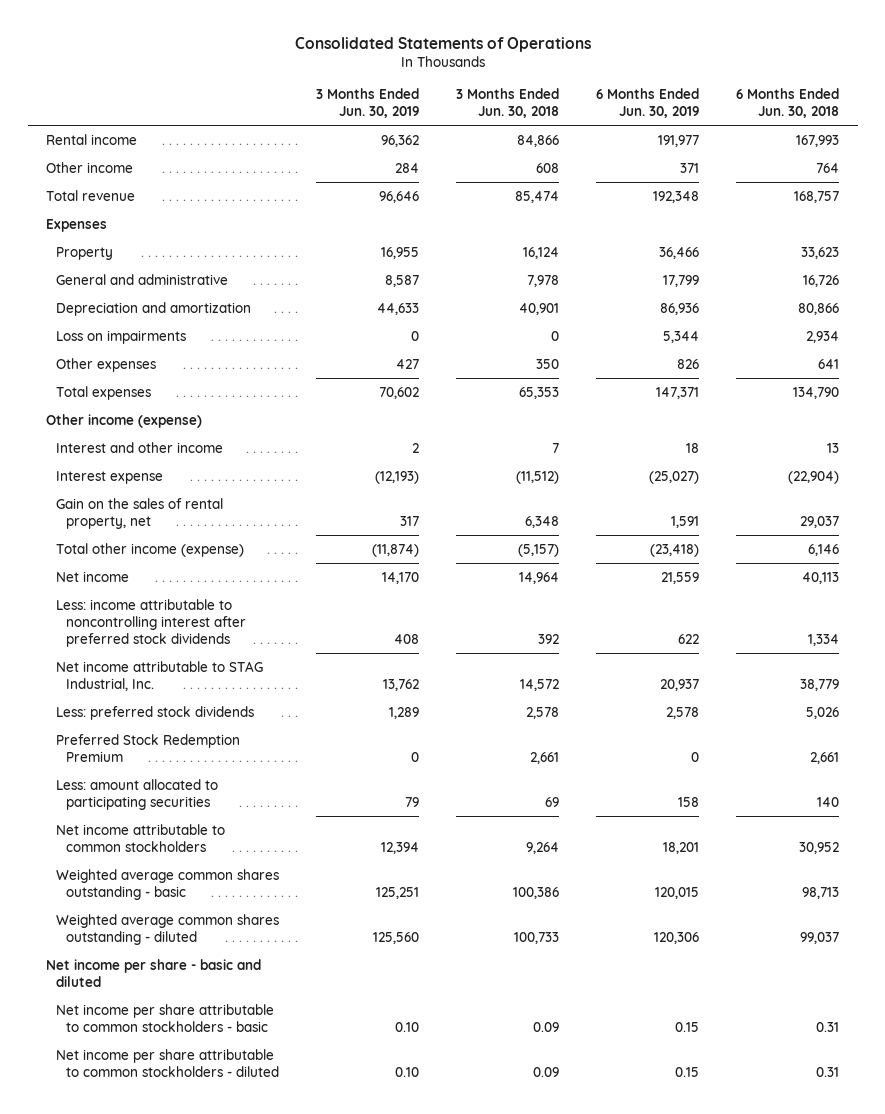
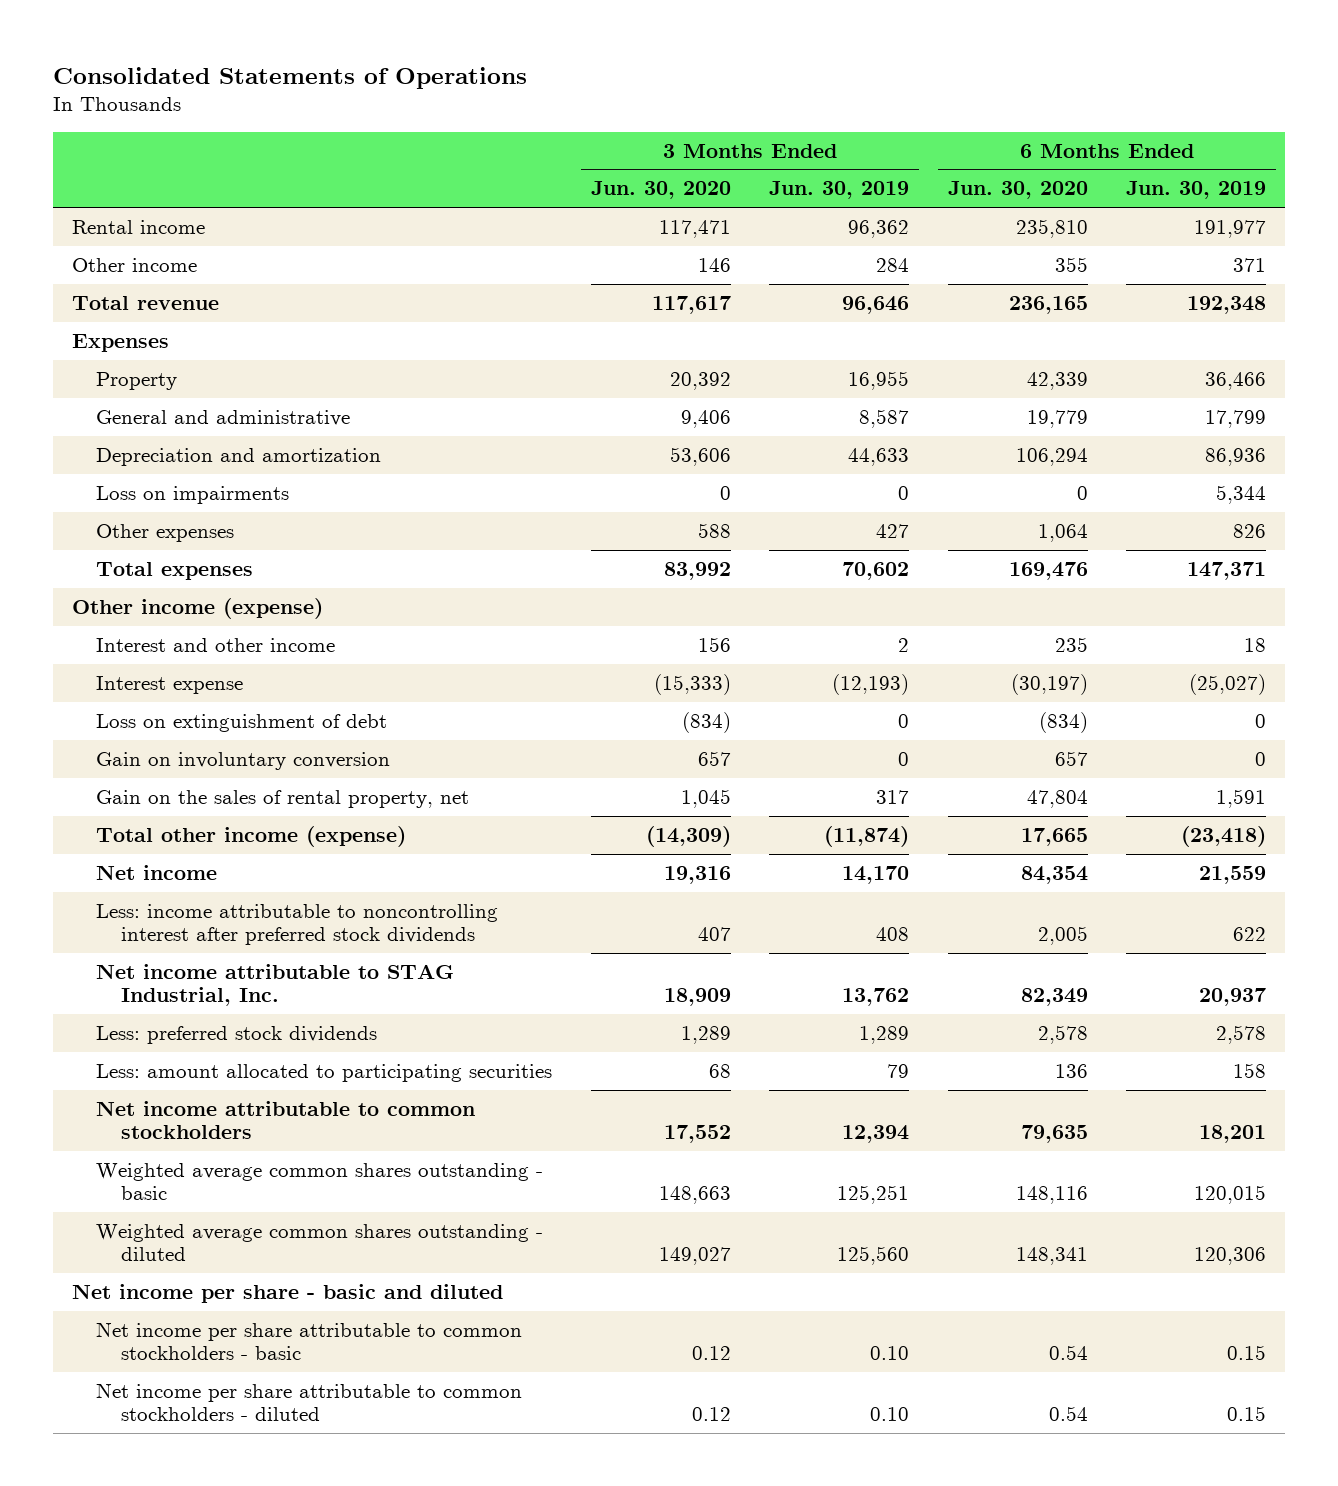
- | 3 Months Ended Jun. 30, 2019 | 3 Months Ended Jun. 30, 2018 | 6 Months Ended Jun. 30, 2019 | 6 Months Ended Jun. 30, 2018
+ | 3 Months Ended Jun. 30, 2020 | 3 Months Ended Jun. 30, 2019 | 6 Months Ended Jun. 30, 2020 | 6 Months Ended Jun. 30, 2019
+ Loss on extinguishment of debt | (834) | 0 | (834) | 0
+ Gain on involuntary conversion | 657 | 0 | 657 | 0
- Preferred Stock Redemption Premium | 0 | 2,661 | 0 | 2,661

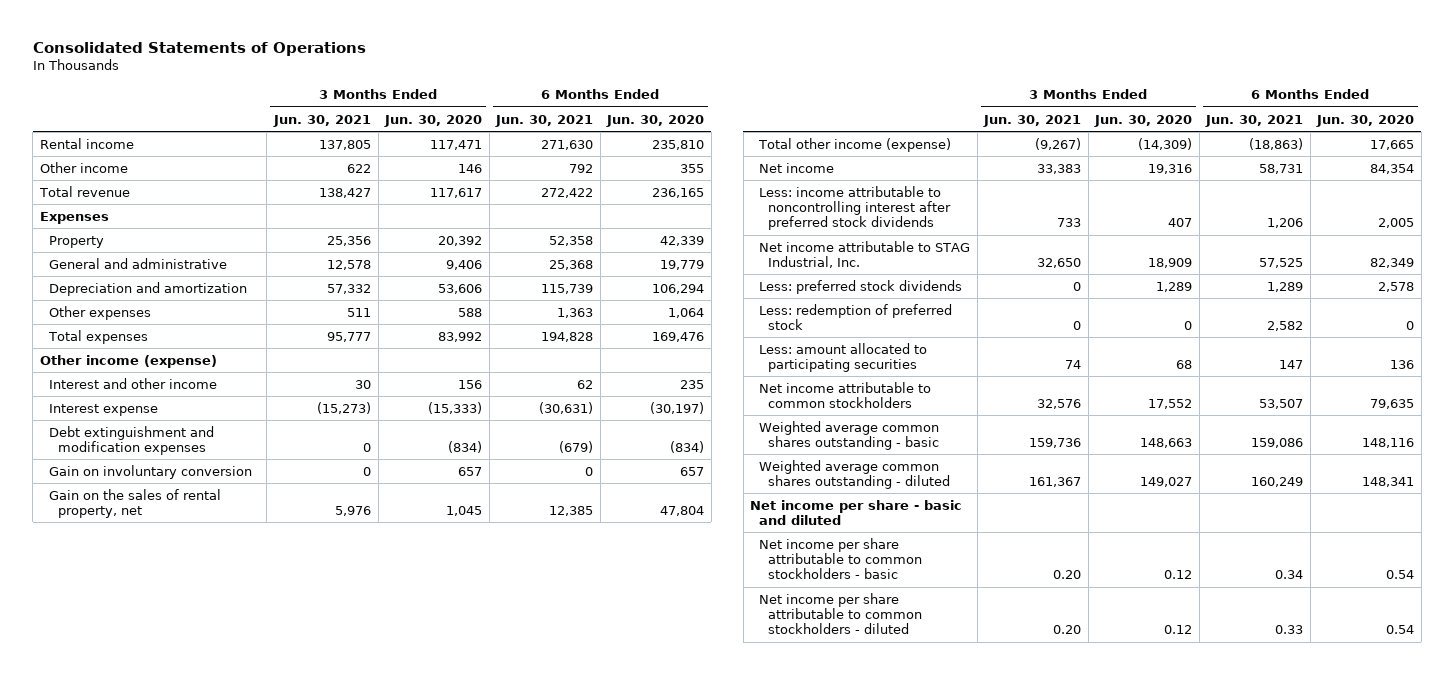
- | 3 Months Ended Jun. 30, 2020 | 3 Months Ended Jun. 30, 2019 | 6 Months Ended Jun. 30, 2020 | 6 Months Ended Jun. 30, 2019
+ | 3 Months Ended Jun. 30, 2021 | 3 Months Ended Jun. 30, 2020 | 6 Months Ended Jun. 30, 2021 | 6 Months Ended Jun. 30, 2020
- Loss on impairments | 0 | 0 | 0 | 5,344
- Loss on extinguishment of debt | (834) | 0 | (834) | 0
+ Debt extinguishment and modification expenses | 0 | (834) | (679) | (834)
+ Less: redemption of preferred stock | 0 | 0 | 2,582 | 0

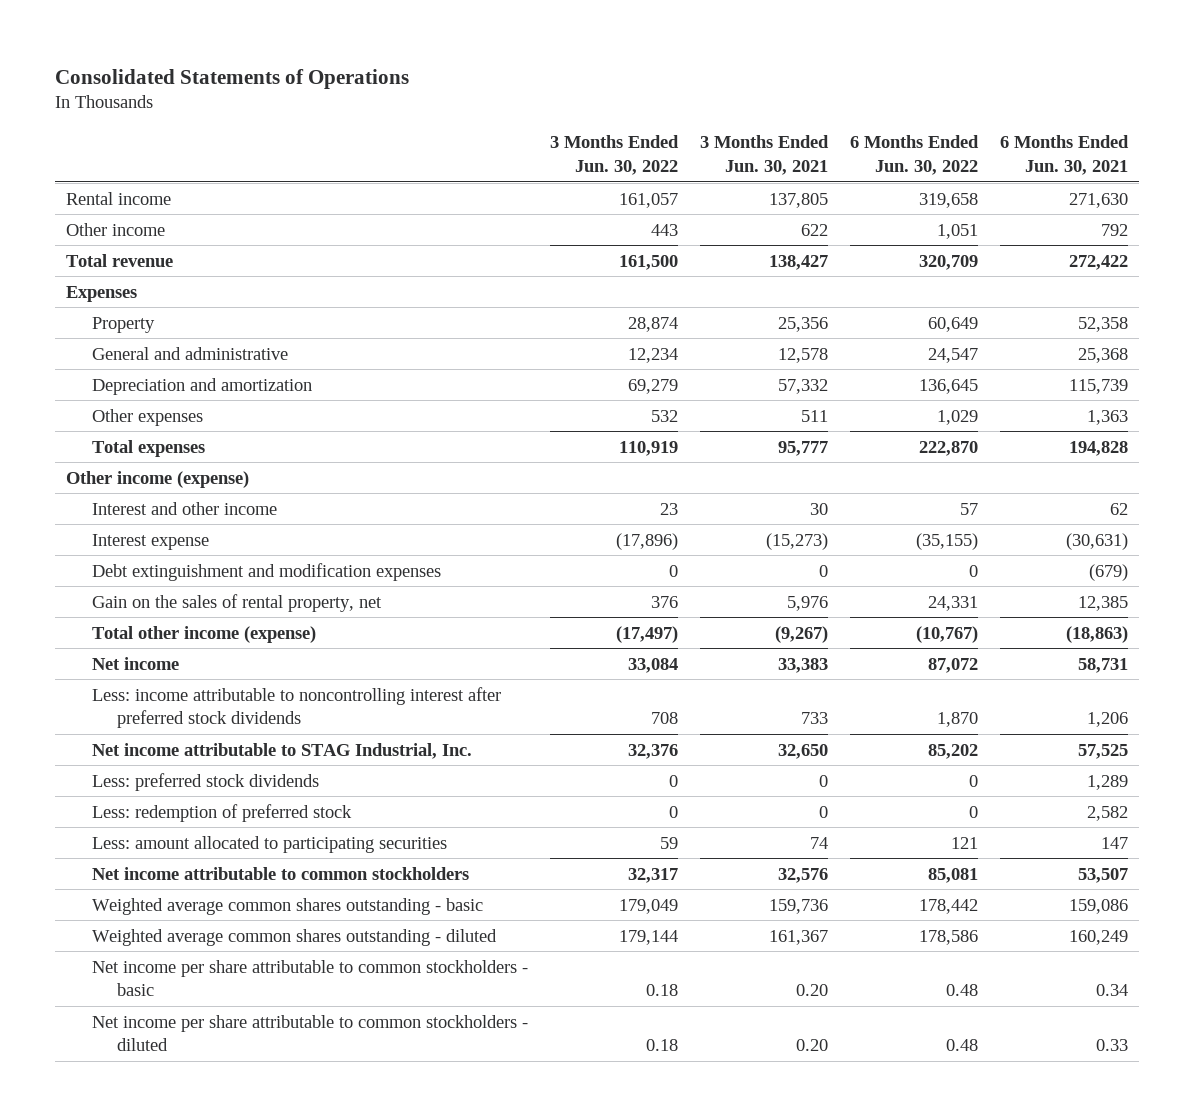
- | 3 Months Ended Jun. 30, 2021 | 3 Months Ended Jun. 30, 2020 | 6 Months Ended Jun. 30, 2021 | 6 Months Ended Jun. 30, 2020
+ | 3 Months Ended Jun. 30, 2022 | 3 Months Ended Jun. 30, 2021 | 6 Months Ended Jun. 30, 2022 | 6 Months Ended Jun. 30, 2021
- Gain on involuntary conversion | 0 | 657 | 0 | 657
- Net income per share - basic and diluted

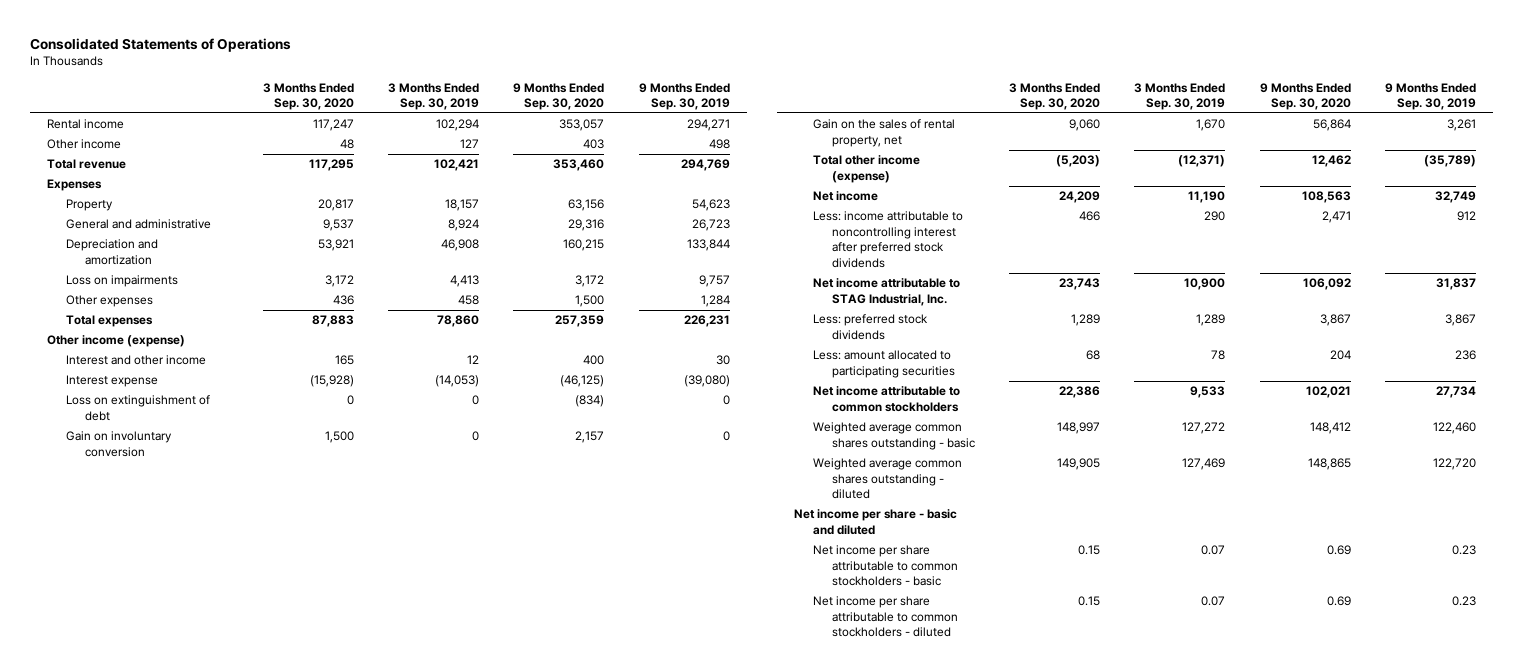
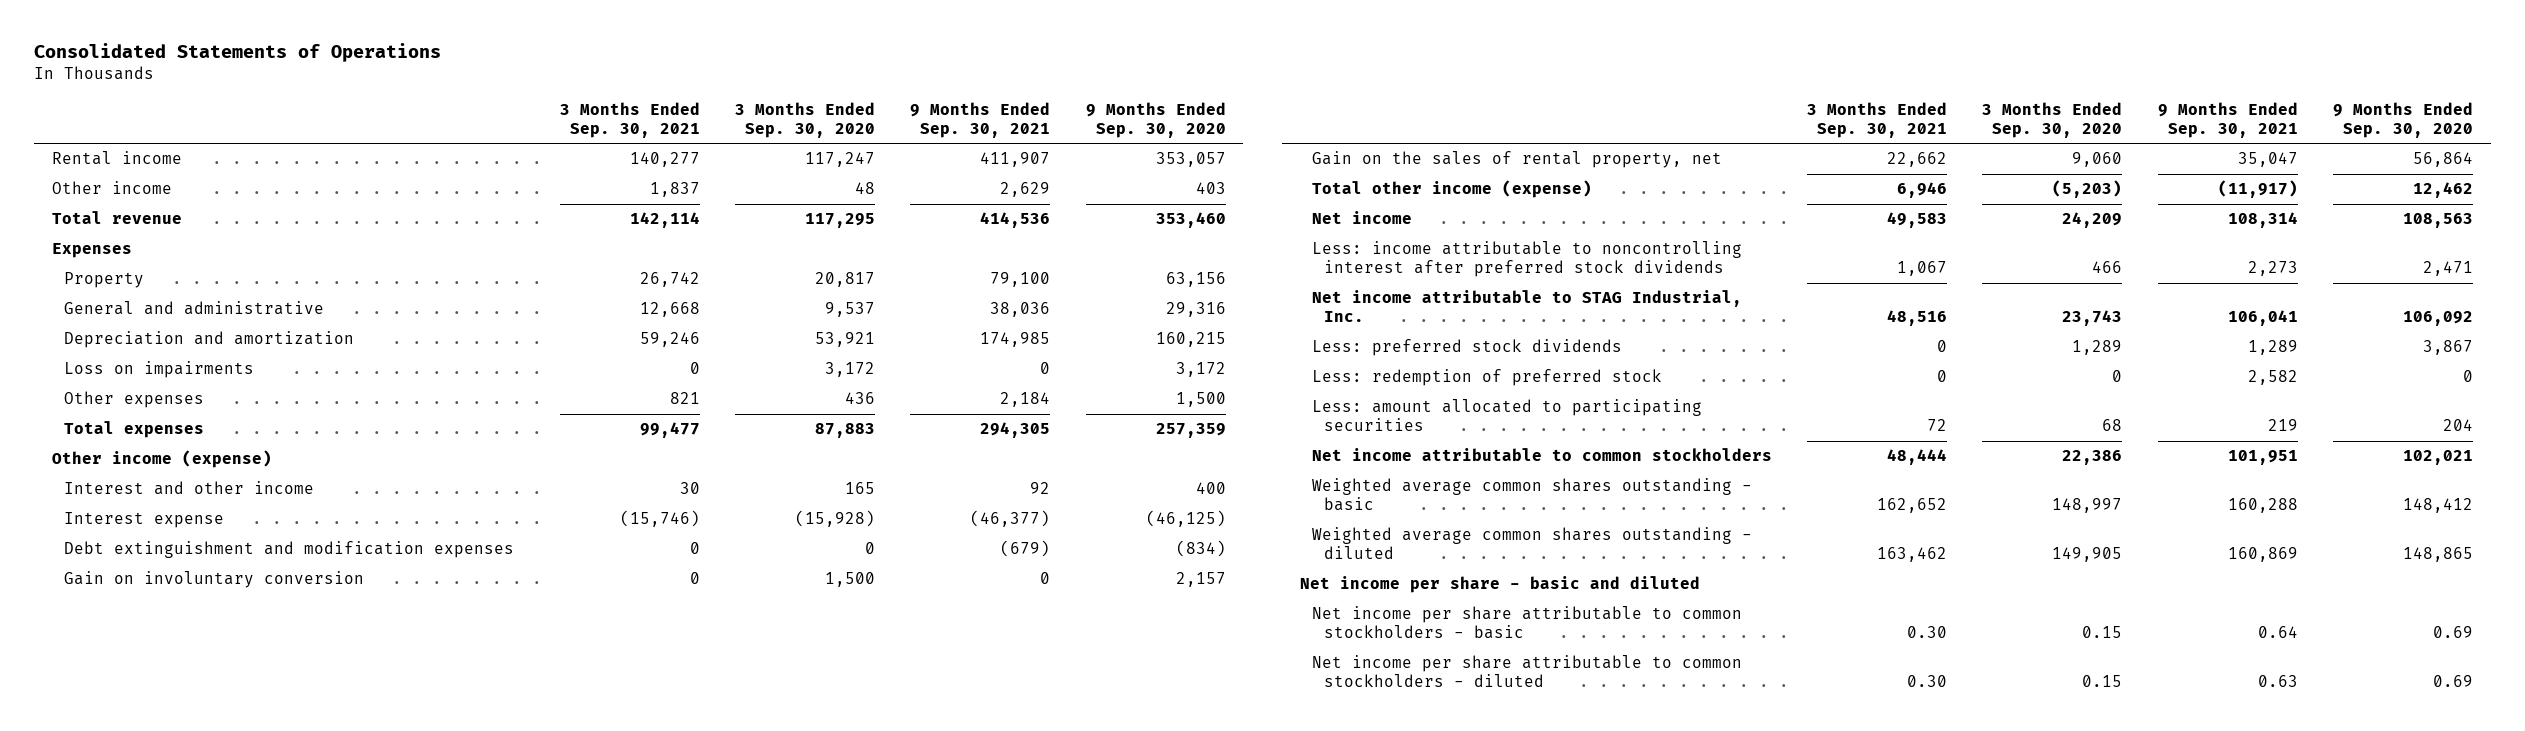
- | 3 Months Ended Sep. 30, 2020 | 3 Months Ended Sep. 30, 2019 | 9 Months Ended Sep. 30, 2020 | 9 Months Ended Sep. 30, 2019
+ | 3 Months Ended Sep. 30, 2021 | 3 Months Ended Sep. 30, 2020 | 9 Months Ended Sep. 30, 2021 | 9 Months Ended Sep. 30, 2020
- Loss on extinguishment of debt | 0 | 0 | (834) | 0
+ Debt extinguishment and modification expenses | 0 | 0 | (679) | (834)
+ Less: redemption of preferred stock | 0 | 0 | 2,582 | 0

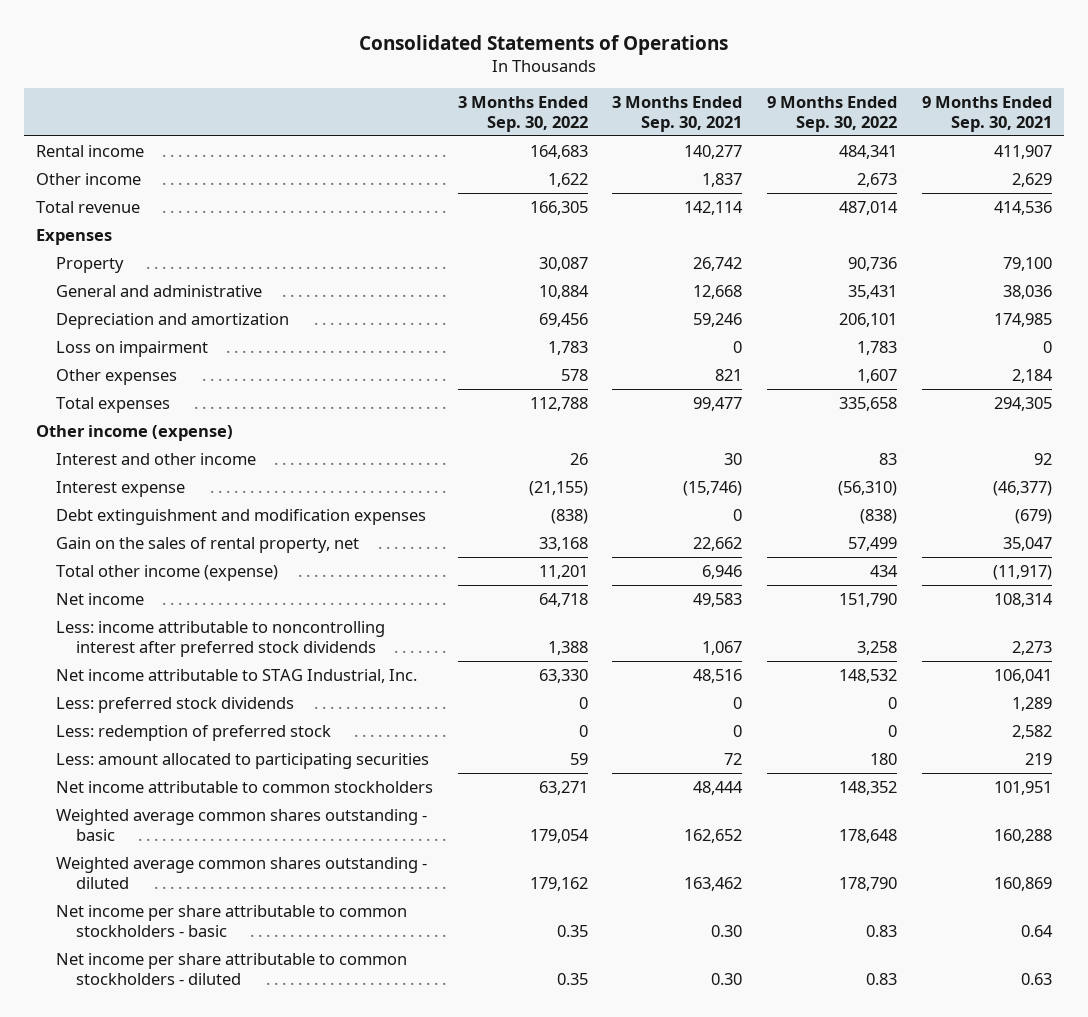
- | 3 Months Ended Sep. 30, 2021 | 3 Months Ended Sep. 30, 2020 | 9 Months Ended Sep. 30, 2021 | 9 Months Ended Sep. 30, 2020
+ | 3 Months Ended Sep. 30, 2022 | 3 Months Ended Sep. 30, 2021 | 9 Months Ended Sep. 30, 2022 | 9 Months Ended Sep. 30, 2021
- Loss on impairments | 0 | 3,172 | 0 | 3,172
+ Loss on impairment | 1,783 | 0 | 1,783 | 0
- Gain on involuntary conversion | 0 | 1,500 | 0 | 2,157
- Net income per share - basic and diluted

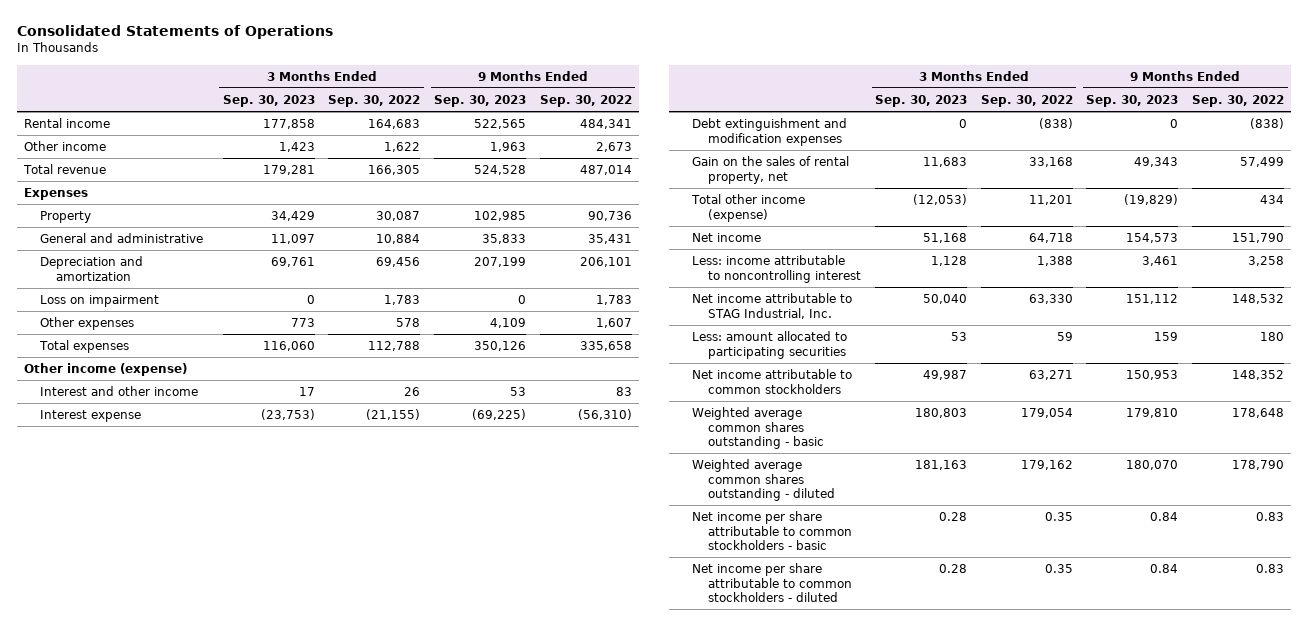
- | 3 Months Ended Sep. 30, 2022 | 3 Months Ended Sep. 30, 2021 | 9 Months Ended Sep. 30, 2022 | 9 Months Ended Sep. 30, 2021
+ | 3 Months Ended Sep. 30, 2023 | 3 Months Ended Sep. 30, 2022 | 9 Months Ended Sep. 30, 2023 | 9 Months Ended Sep. 30, 2022
- Less: income attributable to noncontrolling interest after preferred stock dividends | 1,388 | 1,067 | 3,258 | 2,273
+ Less: income attributable to noncontrolling interest | 1,128 | 1,388 | 3,461 | 3,258
- Less: preferred stock dividends | 0 | 0 | 0 | 1,289
- Less: redemption of preferred stock | 0 | 0 | 0 | 2,582

